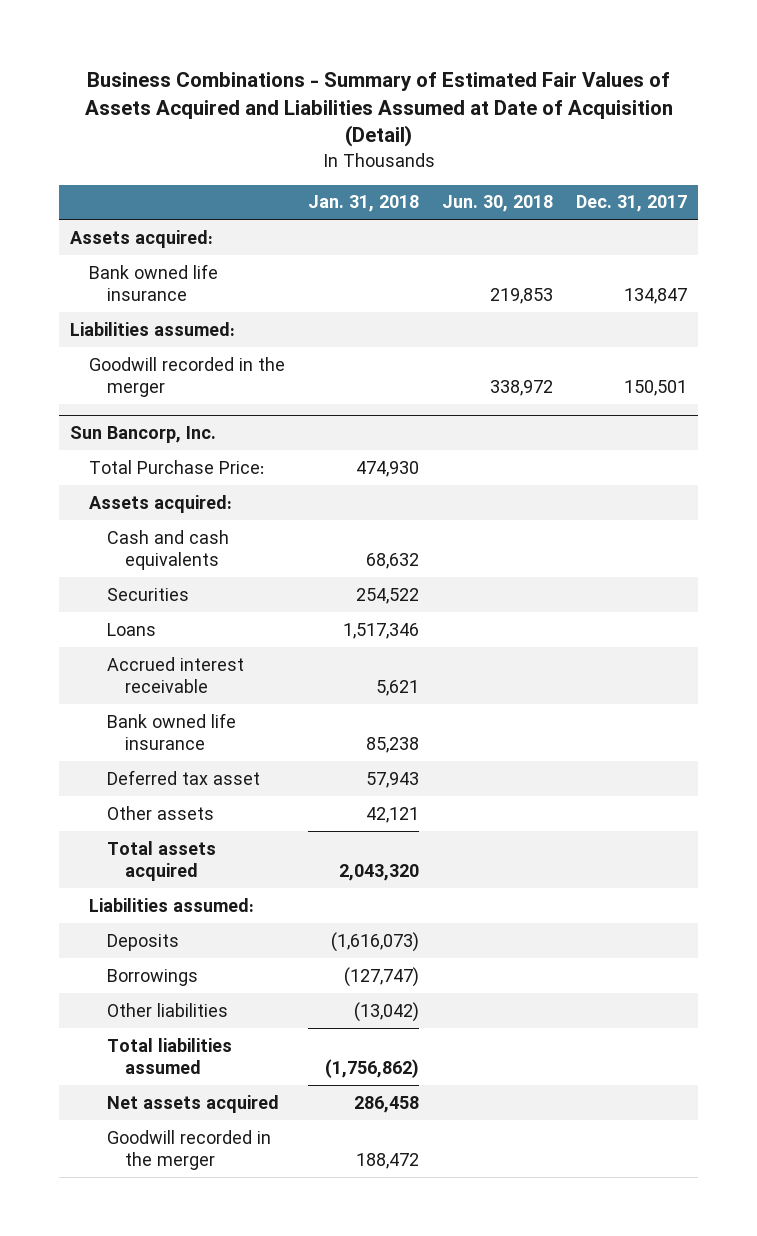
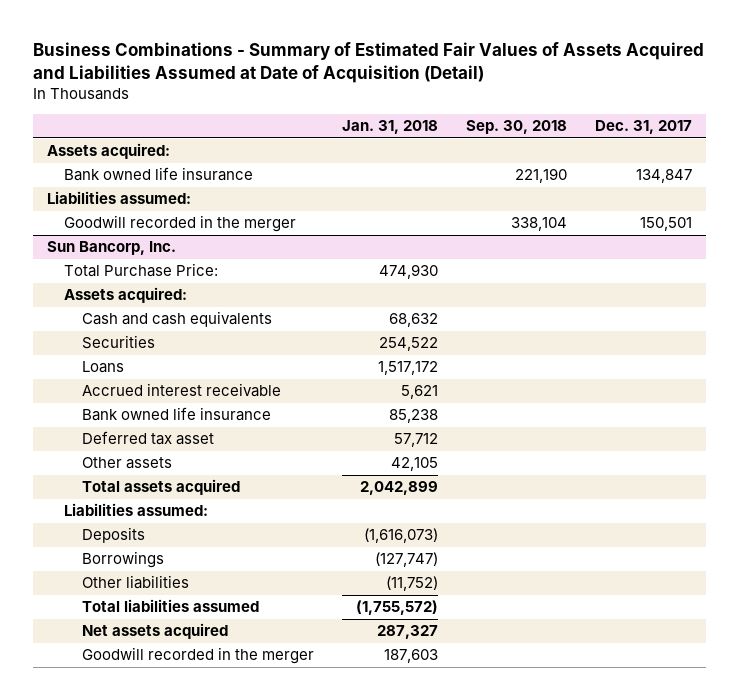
- | Jan. 31, 2018 | Jun. 30, 2018 | Dec. 31, 2017
+ | Jan. 31, 2018 | Sep. 30, 2018 | Dec. 31, 2017
@ Sun Bancorp, Inc.
- Loans | 1,517,346 | |
+ Loans | 1,517,172 | |
- Deferred tax asset | 57,943 | |
- Other assets | 42,121 | |
- Total assets acquired | 2,043,320 | |
+ Deferred tax asset | 57,712 | |
+ Other assets | 42,105 | |
+ Total assets acquired | 2,042,899 | |
- Other liabilities | (13,042) | |
- Total liabilities assumed | (1,756,862) | |
- Net assets acquired | 286,458 | |
- Goodwill recorded in the merger | 188,472 | |
+ Other liabilities | (11,752) | |
+ Total liabilities assumed | (1,755,572) | |
+ Net assets acquired | 287,327 | |
+ Goodwill recorded in the merger | 187,603 | |

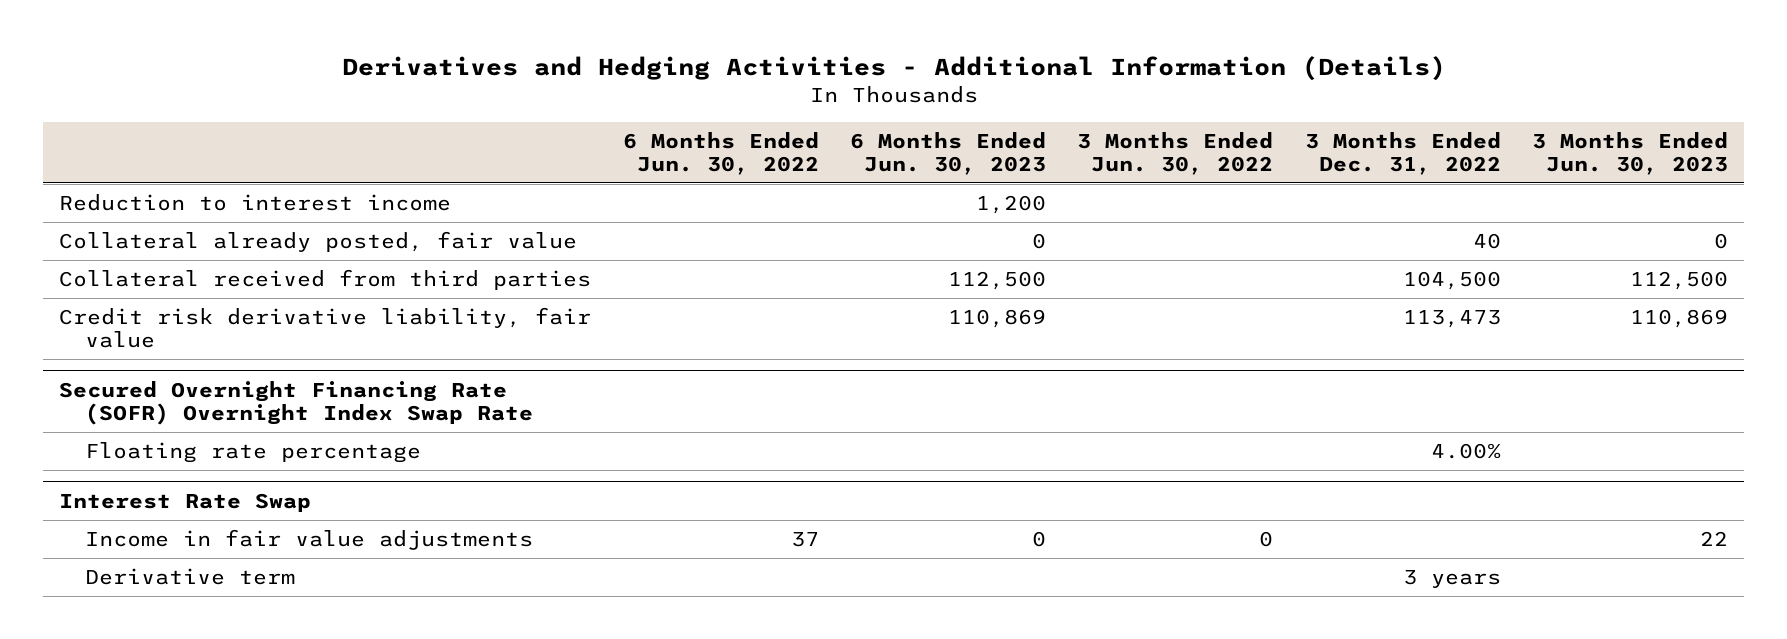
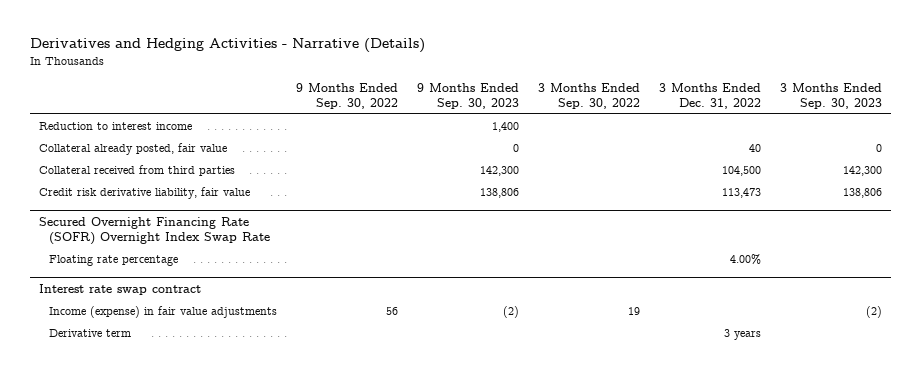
- Derivatives and Hedging Activities - Additional Information (Details)
+ Derivatives and Hedging Activities - Narrative (Details)
- | 6 Months Ended Jun. 30, 2022 | 6 Months Ended Jun. 30, 2023 | 3 Months Ended Jun. 30, 2022 | 3 Months Ended Dec. 31, 2022 | 3 Months Ended Jun. 30, 2023
+ | 9 Months Ended Sep. 30, 2022 | 9 Months Ended Sep. 30, 2023 | 3 Months Ended Sep. 30, 2022 | 3 Months Ended Dec. 31, 2022 | 3 Months Ended Sep. 30, 2023
- Interest Rate Swap
- Income in fair value adjustments | 37 | 0 | 0 | | 22
+ Interest rate swap contract
+ Income (expense) in fair value adjustments | 56 | (2) | 19 | | (2)

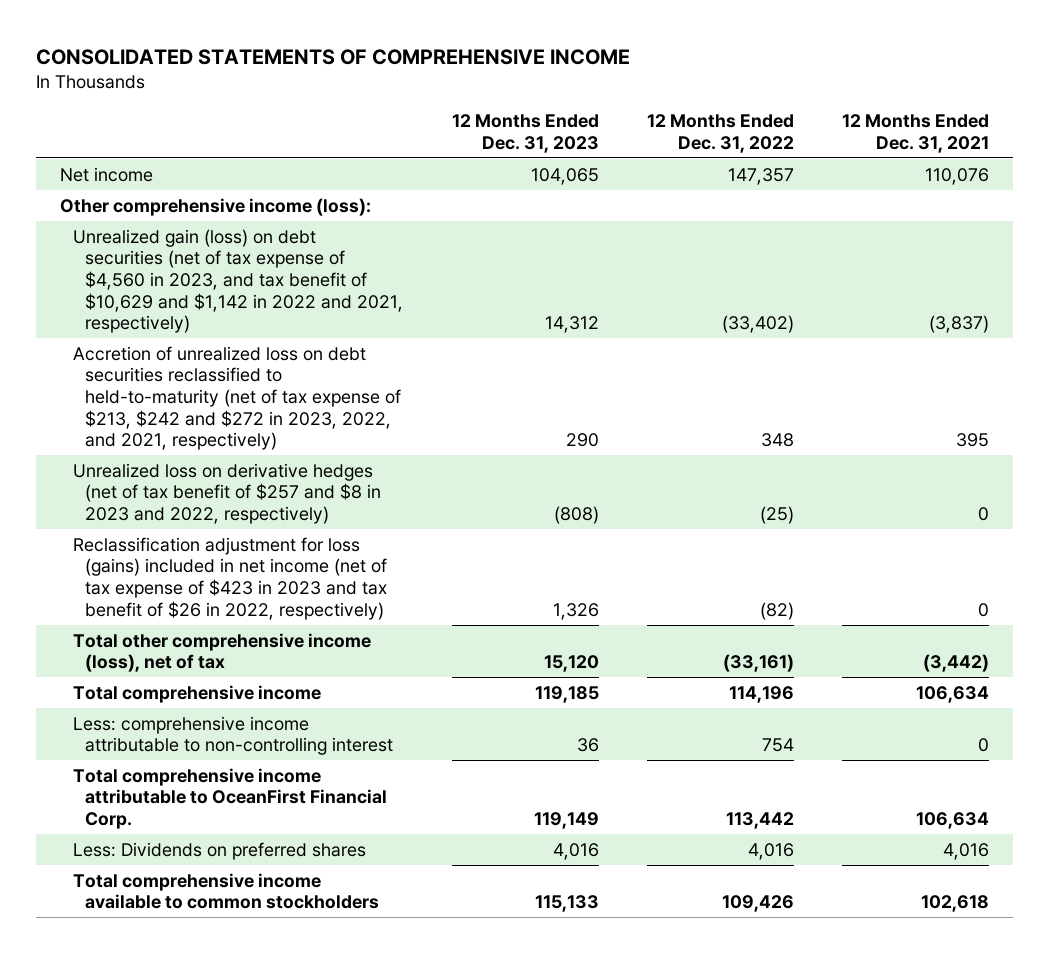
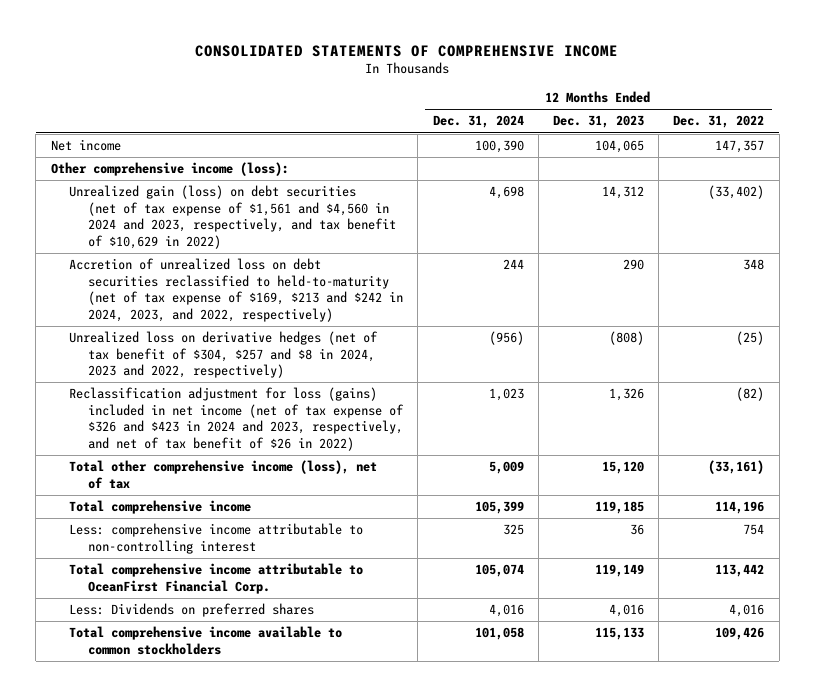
- | 12 Months Ended Dec. 31, 2023 | 12 Months Ended Dec. 31, 2022 | 12 Months Ended Dec. 31, 2021
+ | 12 Months Ended Dec. 31, 2024 | 12 Months Ended Dec. 31, 2023 | 12 Months Ended Dec. 31, 2022
- Unrealized gain (loss) on debt securities (net of tax expense of $4,560 in 2023, and tax benefit of $10,629 and $1,142 in 2022 and 2021, respectively) | 14,312 | (33,402) | (3,837)
- Accretion of unrealized loss on debt securities reclassified to held-to-maturity (net of tax expense of $213, $242 and $272 in 2023, 2022, and 2021, respectively) | 290 | 348 | 395
- Unrealized loss on derivative hedges (net of tax benefit of $257 and $8 in 2023 and 2022, respectively) | (808) | (25) | 0
- Reclassification adjustment for loss (gains) included in net income (net of tax expense of $423 in 2023 and tax benefit of $26 in 2022, respectively) | 1,326 | (82) | 0
+ Unrealized gain (loss) on debt securities (net of tax expense of $1,561 and $4,560 in 2024 and 2023, respectively, and tax benefit of $10,629 in 2022) | 4,698 | 14,312 | (33,402)
+ Accretion of unrealized loss on debt securities reclassified to held-to-maturity (net of tax expense of $169, $213 and $242 in 2024, 2023, and 2022, respectively) | 244 | 290 | 348
+ Unrealized loss on derivative hedges (net of tax benefit of $304, $257 and $8 in 2024, 2023 and 2022, respectively) | (956) | (808) | (25)
+ Reclassification adjustment for loss (gains) included in net income (net of tax expense of $326 and $423 in 2024 and 2023, respectively, and net of tax benefit of $26 in 2022) | 1,023 | 1,326 | (82)

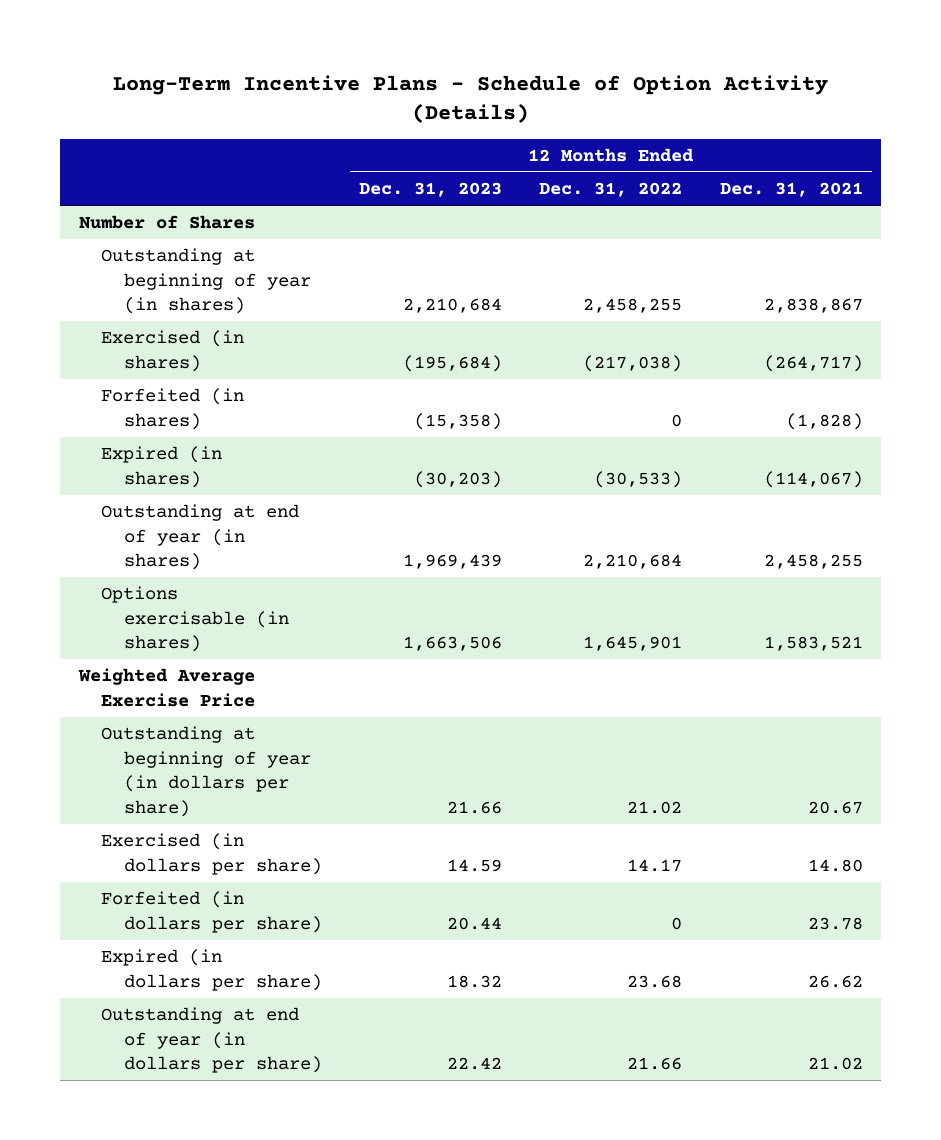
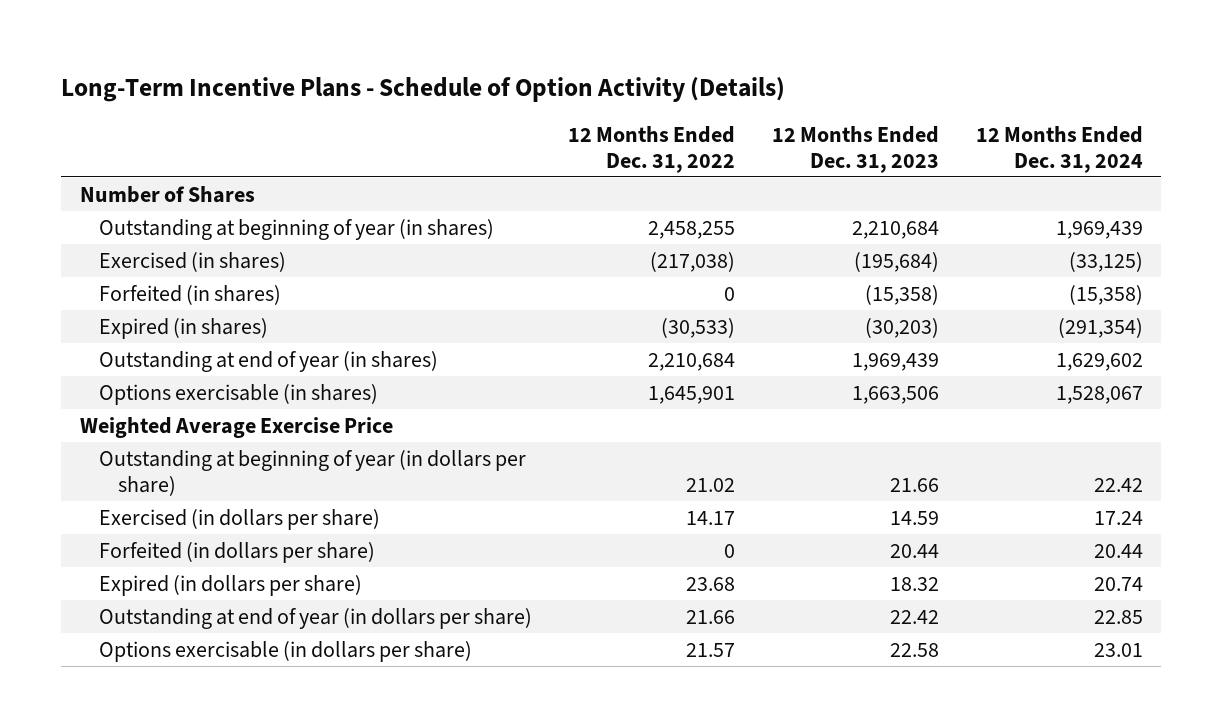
- | 12 Months Ended Dec. 31, 2023 | 12 Months Ended Dec. 31, 2022 | 12 Months Ended Dec. 31, 2021
+ | 12 Months Ended Dec. 31, 2022 | 12 Months Ended Dec. 31, 2023 | 12 Months Ended Dec. 31, 2024
+ Options exercisable (in dollars per share) | 21.57 | 22.58 | 23.01

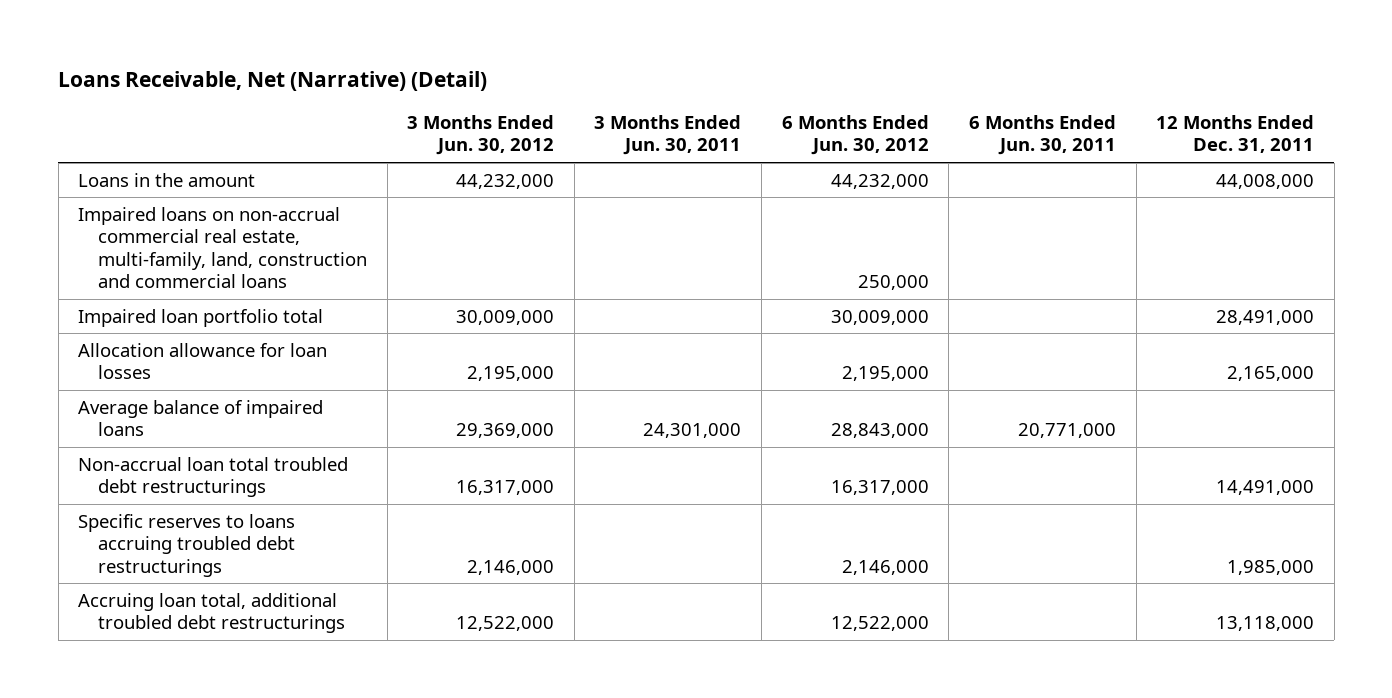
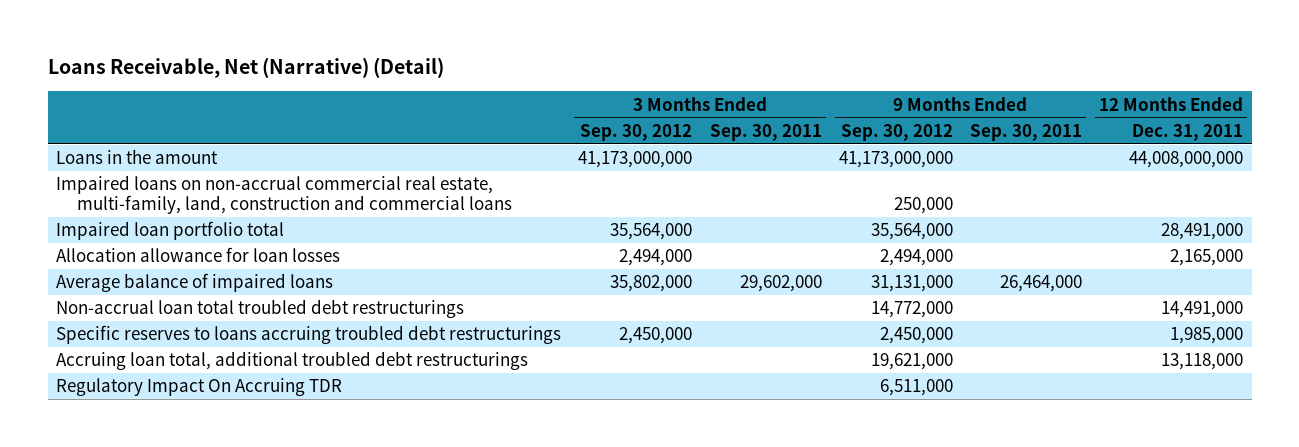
- | 3 Months Ended Jun. 30, 2012 | 3 Months Ended Jun. 30, 2011 | 6 Months Ended Jun. 30, 2012 | 6 Months Ended Jun. 30, 2011 | 12 Months Ended Dec. 31, 2011
+ | 3 Months Ended Sep. 30, 2012 | 3 Months Ended Sep. 30, 2011 | 9 Months Ended Sep. 30, 2012 | 9 Months Ended Sep. 30, 2011 | 12 Months Ended Dec. 31, 2011
- Loans in the amount | 44,232,000 | | 44,232,000 | | 44,008,000
+ Loans in the amount | 41,173,000,000 | | 41,173,000,000 | | 44,008,000,000
+ Regulatory Impact On Accruing TDR | | | 6,511,000 | |

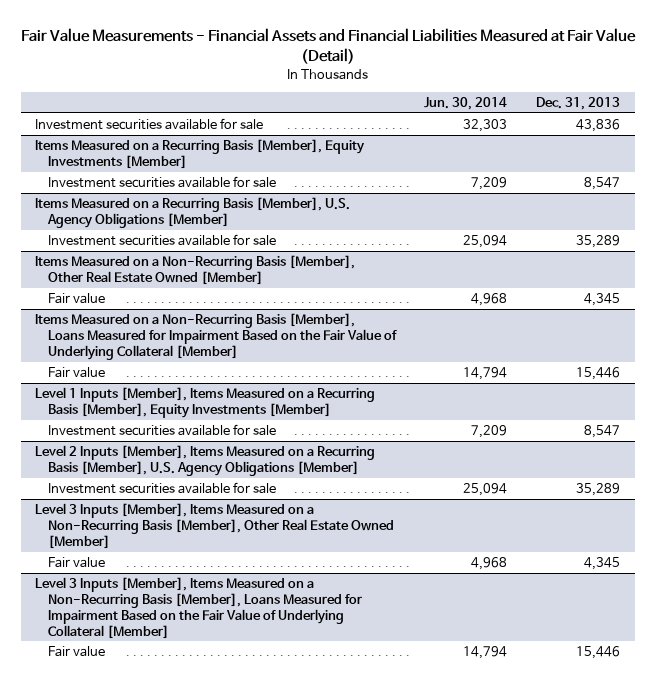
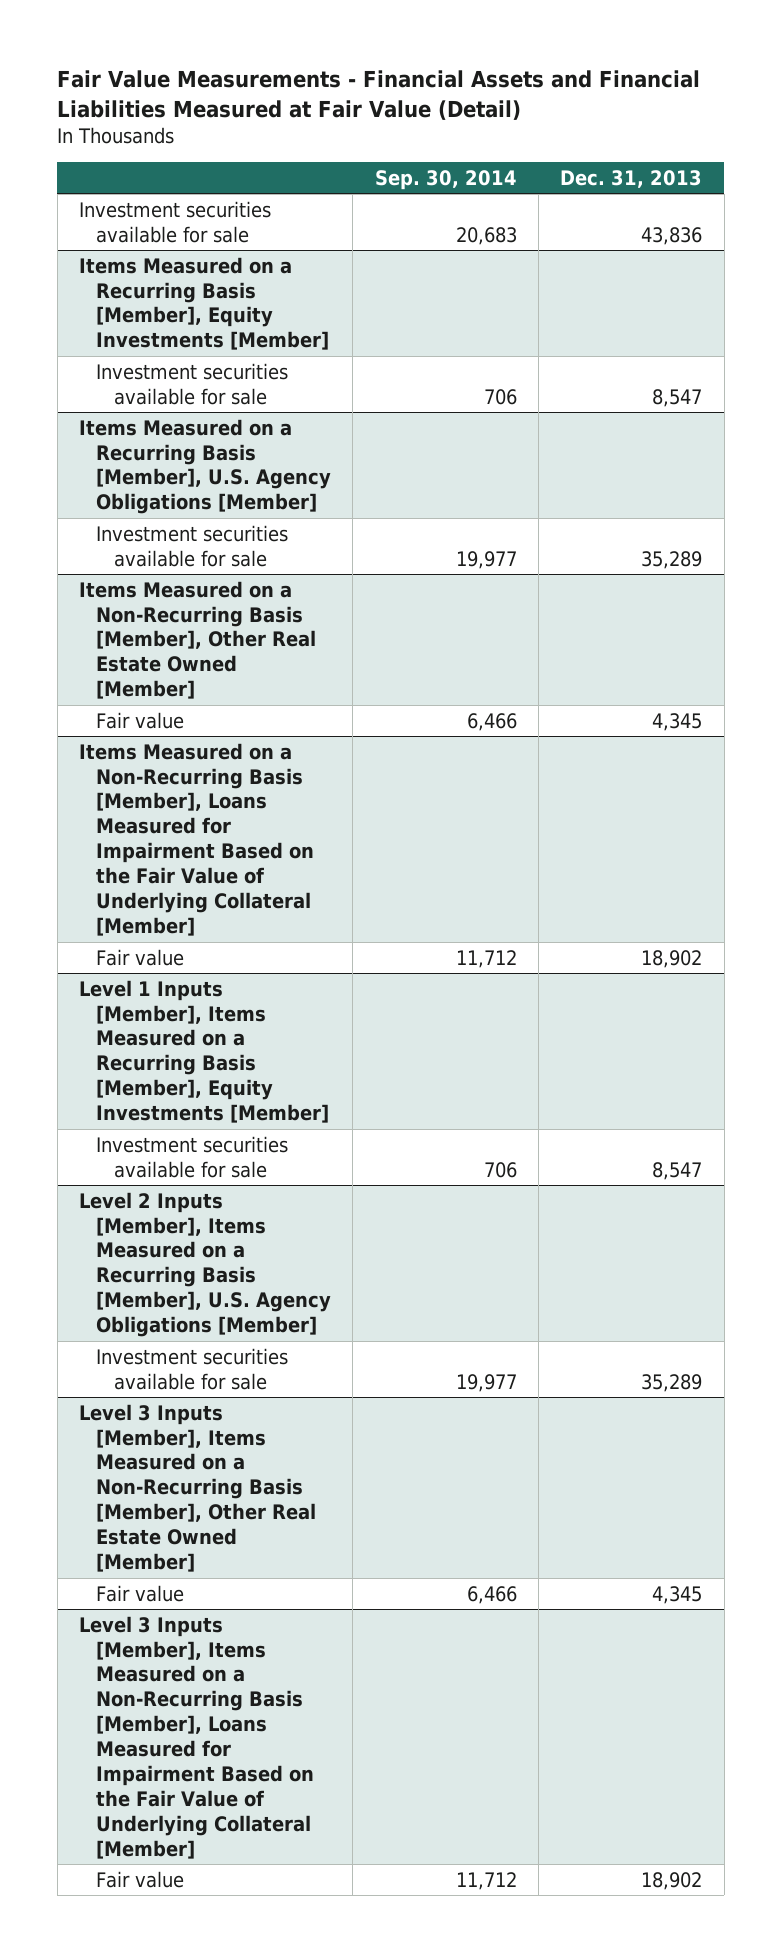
- | Jun. 30, 2014 | Dec. 31, 2013
+ | Sep. 30, 2014 | Dec. 31, 2013
@ Items Measured on a Non-Recurring Basis [Member], Loans Measured for Impairment Based on the Fair Value of Underlying Collateral [Member]
- Fair value | 14,794 | 15,446
+ Fair value | 11,712 | 18,902
@ Level 3 Inputs [Member], Items Measured on a Non-Recurring Basis [Member], Loans Measured for Impairment Based on the Fair Value of Underlying Collateral [Member]
- Fair value | 14,794 | 15,446
+ Fair value | 11,712 | 18,902

